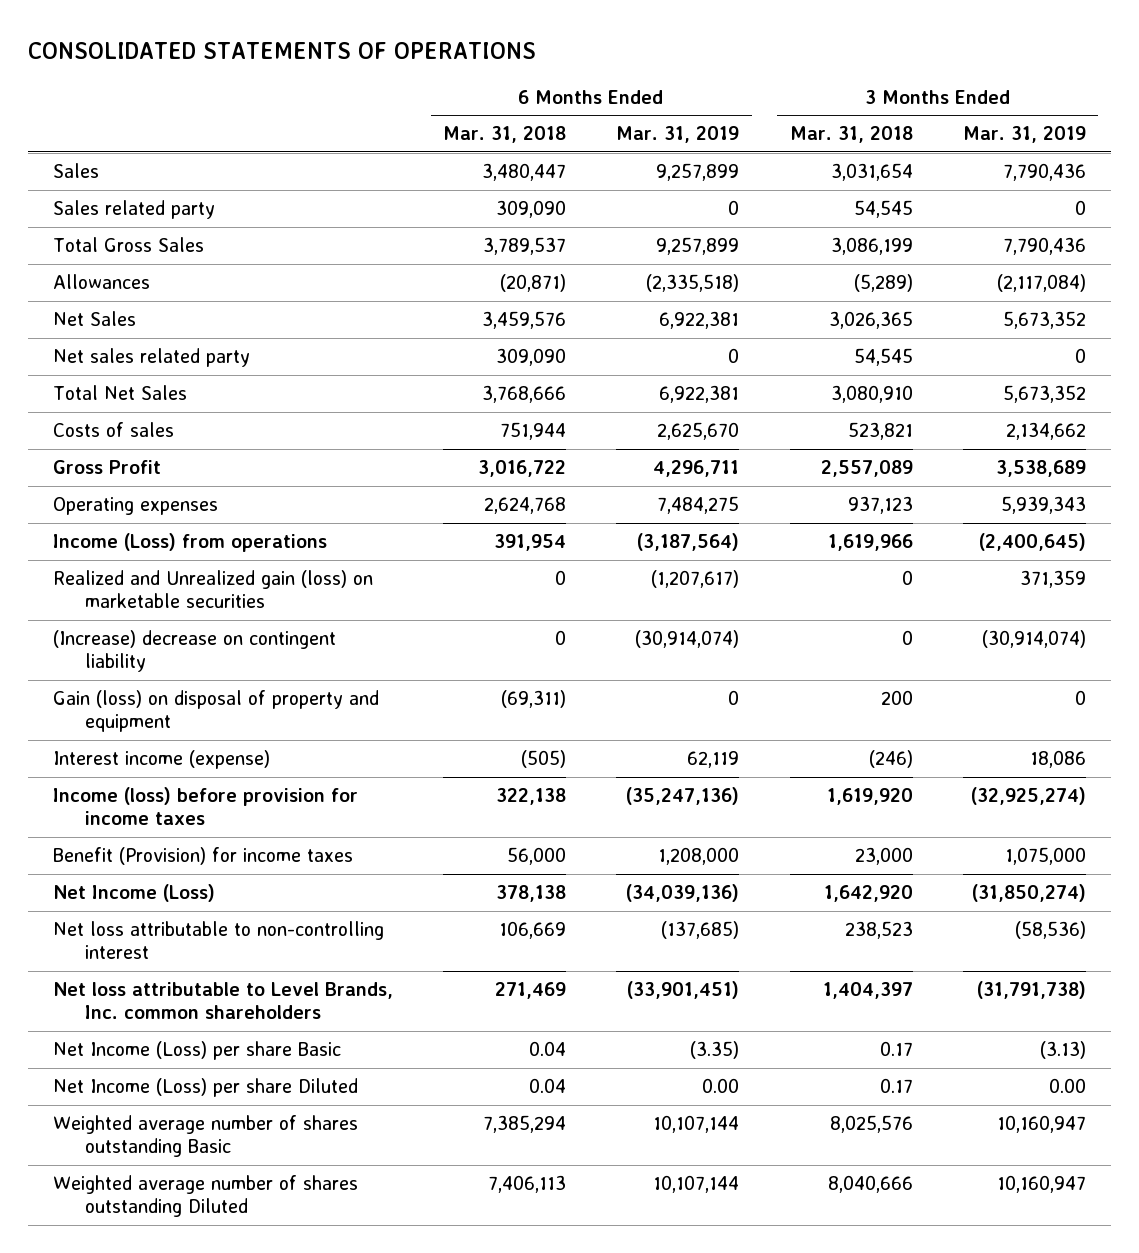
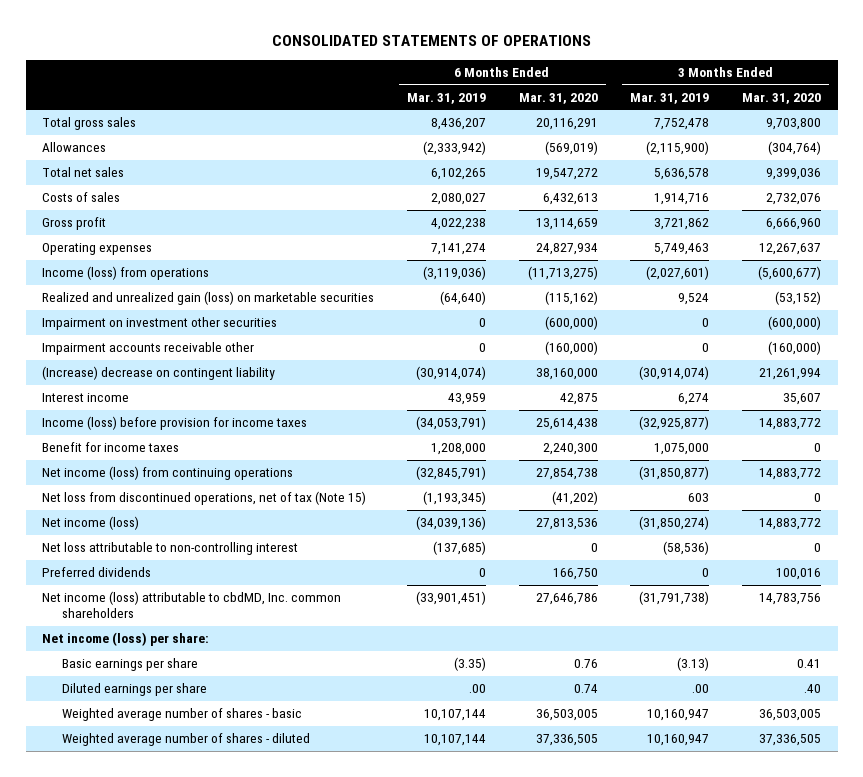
- | 6 Months Ended Mar. 31, 2018 | 6 Months Ended Mar. 31, 2019 | 3 Months Ended Mar. 31, 2018 | 3 Months Ended Mar. 31, 2019
+ | 6 Months Ended Mar. 31, 2019 | 6 Months Ended Mar. 31, 2020 | 3 Months Ended Mar. 31, 2019 | 3 Months Ended Mar. 31, 2020
- Sales | 3,480,447 | 9,257,899 | 3,031,654 | 7,790,436
- Sales related party | 309,090 | 0 | 54,545 | 0
- Total Gross Sales | 3,789,537 | 9,257,899 | 3,086,199 | 7,790,436
- Allowances | (20,871) | (2,335,518) | (5,289) | (2,117,084)
- Net Sales | 3,459,576 | 6,922,381 | 3,026,365 | 5,673,352
- Net sales related party | 309,090 | 0 | 54,545 | 0
- Total Net Sales | 3,768,666 | 6,922,381 | 3,080,910 | 5,673,352
- Costs of sales | 751,944 | 2,625,670 | 523,821 | 2,134,662
- Gross Profit | 3,016,722 | 4,296,711 | 2,557,089 | 3,538,689
- Operating expenses | 2,624,768 | 7,484,275 | 937,123 | 5,939,343
- Income (Loss) from operations | 391,954 | (3,187,564) | 1,619,966 | (2,400,645)
- Realized and Unrealized gain (loss) on marketable securities | 0 | (1,207,617) | 0 | 371,359
+ Total gross sales | 8,436,207 | 20,116,291 | 7,752,478 | 9,703,800
+ Allowances | (2,333,942) | (569,019) | (2,115,900) | (304,764)
+ Total net sales | 6,102,265 | 19,547,272 | 5,636,578 | 9,399,036
+ Costs of sales | 2,080,027 | 6,432,613 | 1,914,716 | 2,732,076
+ Gross profit | 4,022,238 | 13,114,659 | 3,721,862 | 6,666,960
+ Operating expenses | 7,141,274 | 24,827,934 | 5,749,463 | 12,267,637
+ Income (loss) from operations | (3,119,036) | (11,713,275) | (2,027,601) | (5,600,677)
+ Realized and unrealized gain (loss) on marketable securities | (64,640) | (115,162) | 9,524 | (53,152)
+ Impairment on investment other securities | 0 | (600,000) | 0 | (600,000)
+ Impairment accounts receivable other | 0 | (160,000) | 0 | (160,000)
- Gain (loss) on disposal of property and equipment | (69,311) | 0 | 200 | 0
- Interest income (expense) | (505) | 62,119 | (246) | 18,086
- Income (loss) before provision for income taxes | 322,138 | (35,247,136) | 1,619,920 | (32,925,274)
- Benefit (Provision) for income taxes | 56,000 | 1,208,000 | 23,000 | 1,075,000
- Net Income (Loss) | 378,138 | (34,039,136) | 1,642,920 | (31,850,274)
+ Interest income | 43,959 | 42,875 | 6,274 | 35,607
+ Income (loss) before provision for income taxes | (34,053,791) | 25,614,438 | (32,925,877) | 14,883,772
+ Benefit for income taxes | 1,208,000 | 2,240,300 | 1,075,000 | 0
+ Net income (loss) from continuing operations | (32,845,791) | 27,854,738 | (31,850,877) | 14,883,772
+ Net loss from discontinued operations, net of tax (Note 15) | (1,193,345) | (41,202) | 603 | 0
+ Net income (loss) | (34,039,136) | 27,813,536 | (31,850,274) | 14,883,772
- Net loss attributable to Level Brands, Inc. common shareholders | 271,469 | (33,901,451) | 1,404,397 | (31,791,738)
- Net Income (Loss) per share Basic | 0.04 | (3.35) | 0.17 | (3.13)
- Net Income (Loss) per share Diluted | 0.04 | 0.00 | 0.17 | 0.00
- Weighted average number of shares outstanding Basic | 7,385,294 | 10,107,144 | 8,025,576 | 10,160,947
- Weighted average number of shares outstanding Diluted | 7,406,113 | 10,107,144 | 8,040,666 | 10,160,947
+ Preferred dividends | 0 | 166,750 | 0 | 100,016
+ Net income (loss) attributable to cbdMD, Inc. common shareholders | (33,901,451) | 27,646,786 | (31,791,738) | 14,783,756
+ Net income (loss) per share:
+ Basic earnings per share | (3.35) | 0.76 | (3.13) | 0.41
+ Diluted earnings per share | .00 | 0.74 | .00 | .40
+ Weighted average number of shares - basic | 10,107,144 | 36,503,005 | 10,160,947 | 36,503,005
+ Weighted average number of shares - diluted | 10,107,144 | 37,336,505 | 10,160,947 | 37,336,505

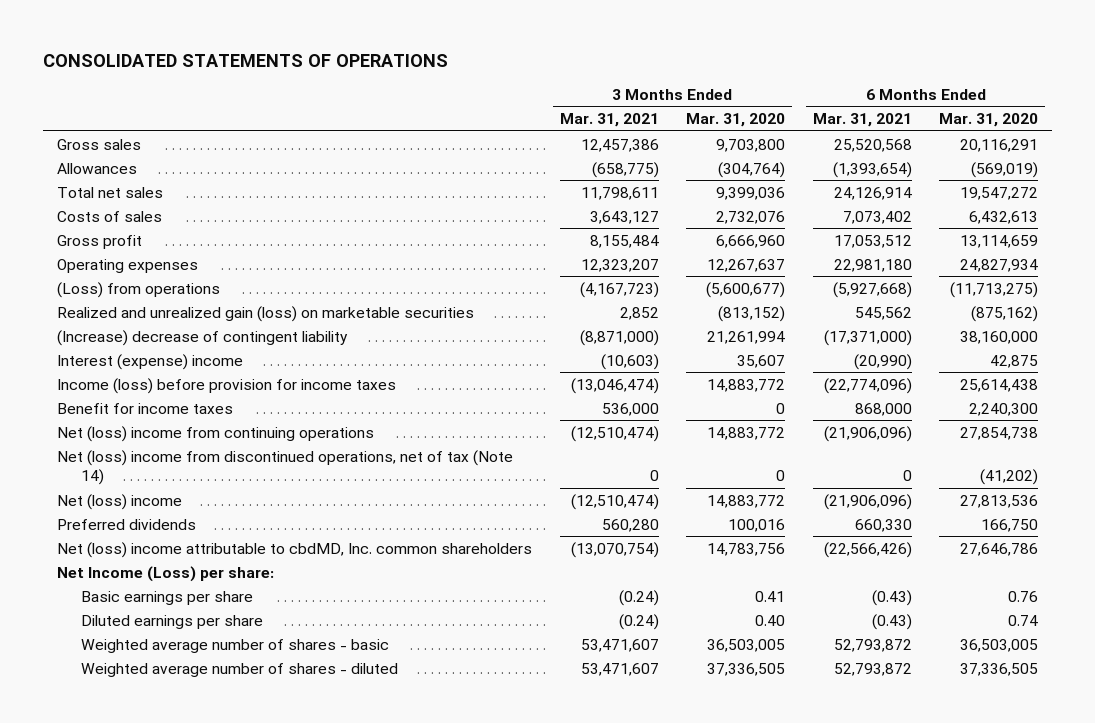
- | 6 Months Ended Mar. 31, 2019 | 6 Months Ended Mar. 31, 2020 | 3 Months Ended Mar. 31, 2019 | 3 Months Ended Mar. 31, 2020
+ | 3 Months Ended Mar. 31, 2021 | 3 Months Ended Mar. 31, 2020 | 6 Months Ended Mar. 31, 2021 | 6 Months Ended Mar. 31, 2020
- Total gross sales | 8,436,207 | 20,116,291 | 7,752,478 | 9,703,800
+ Gross sales | 12,457,386 | 9,703,800 | 25,520,568 | 20,116,291
- Income (loss) from operations | (3,119,036) | (11,713,275) | (2,027,601) | (5,600,677)
- Realized and unrealized gain (loss) on marketable securities | (64,640) | (115,162) | 9,524 | (53,152)
- Impairment on investment other securities | 0 | (600,000) | 0 | (600,000)
- Impairment accounts receivable other | 0 | (160,000) | 0 | (160,000)
- (Increase) decrease on contingent liability | (30,914,074) | 38,160,000 | (30,914,074) | 21,261,994
- Interest income | 43,959 | 42,875 | 6,274 | 35,607
+ (Loss) from operations | (4,167,723) | (5,600,677) | (5,927,668) | (11,713,275)
+ Realized and unrealized gain (loss) on marketable securities | 2,852 | (813,152) | 545,562 | (875,162)
+ (Increase) decrease of contingent liability | (8,871,000) | 21,261,994 | (17,371,000) | 38,160,000
+ Interest (expense) income | (10,603) | 35,607 | (20,990) | 42,875
- Net income (loss) from continuing operations | (32,845,791) | 27,854,738 | (31,850,877) | 14,883,772
- Net loss from discontinued operations, net of tax (Note 15) | (1,193,345) | (41,202) | 603 | 0
- Net income (loss) | (34,039,136) | 27,813,536 | (31,850,274) | 14,883,772
- Net loss attributable to non-controlling interest | (137,685) | 0 | (58,536) | 0
+ Net (loss) income from continuing operations | (12,510,474) | 14,883,772 | (21,906,096) | 27,854,738
+ Net (loss) income from discontinued operations, net of tax (Note 14) | 0 | 0 | 0 | (41,202)
+ Net (loss) income | (12,510,474) | 14,883,772 | (21,906,096) | 27,813,536
- Net income (loss) attributable to cbdMD, Inc. common shareholders | (33,901,451) | 27,646,786 | (31,791,738) | 14,783,756
- Net income (loss) per share:
+ Net (loss) income attributable to cbdMD, Inc. common shareholders | (13,070,754) | 14,783,756 | (22,566,426) | 27,646,786
+ Net Income (Loss) per share:
- Diluted earnings per share | .00 | 0.74 | .00 | .40
+ Diluted earnings per share | (0.24) | 0.40 | (0.43) | 0.74

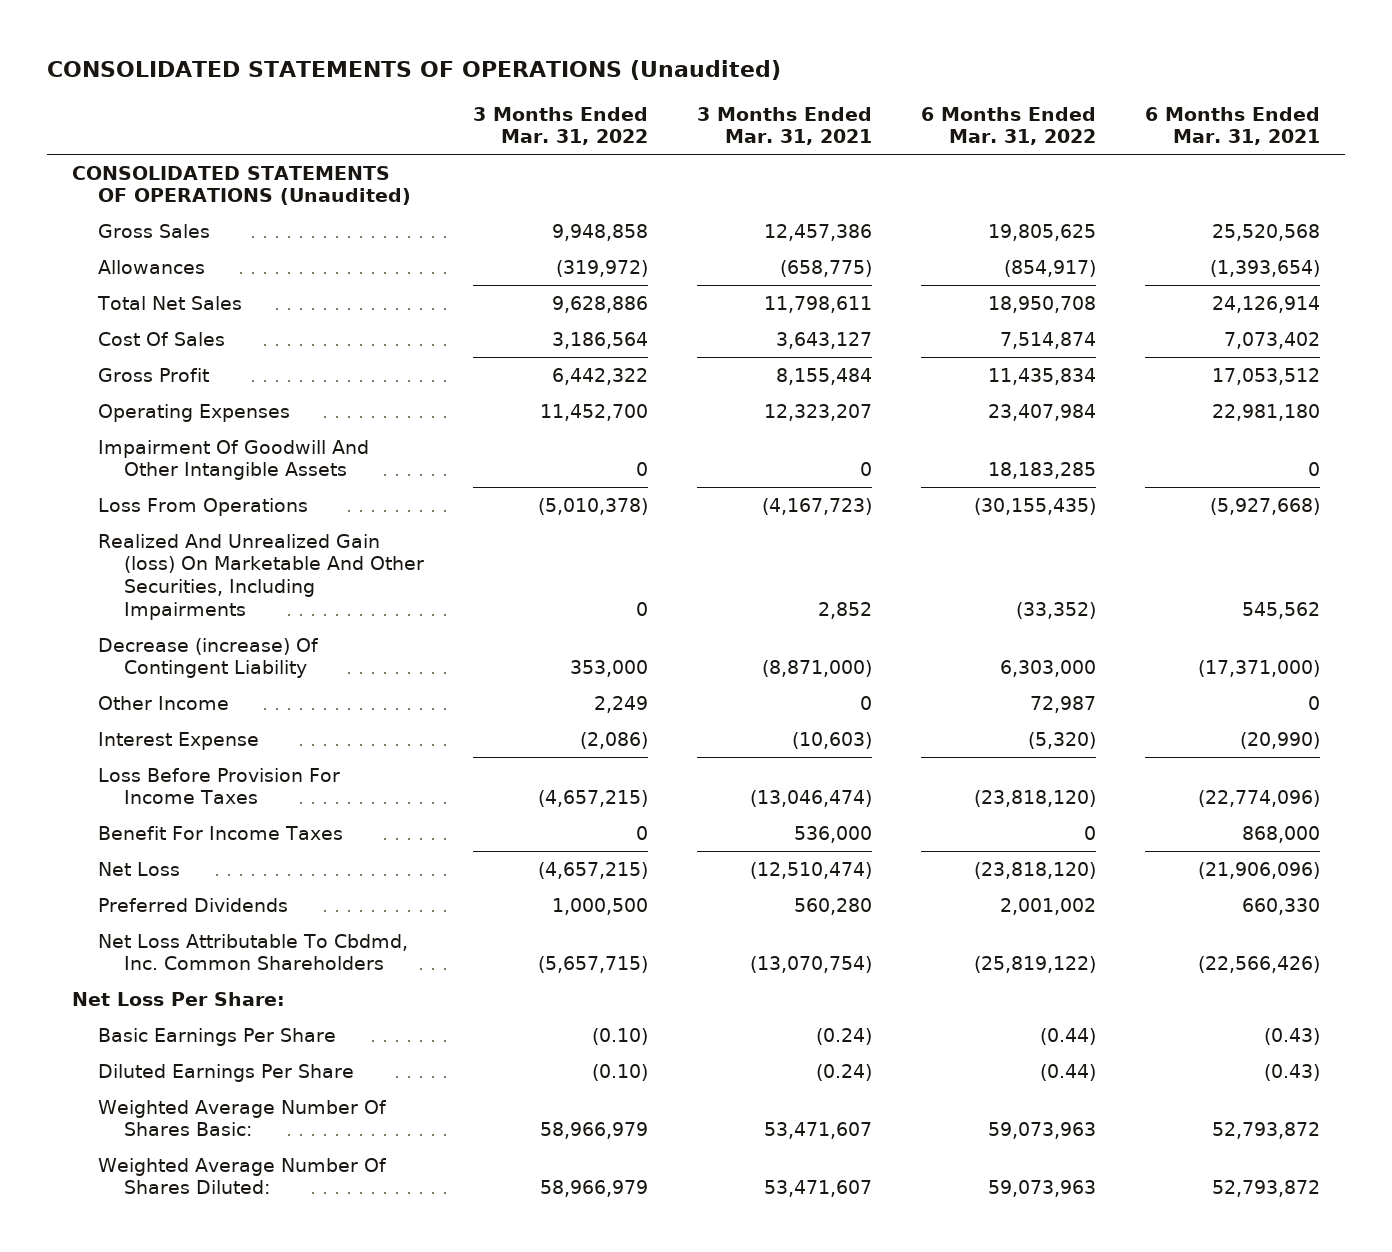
- CONSOLIDATED STATEMENTS OF OPERATIONS
+ CONSOLIDATED STATEMENTS OF OPERATIONS (Unaudited)
- | 3 Months Ended Mar. 31, 2021 | 3 Months Ended Mar. 31, 2020 | 6 Months Ended Mar. 31, 2021 | 6 Months Ended Mar. 31, 2020
+ | 3 Months Ended Mar. 31, 2022 | 3 Months Ended Mar. 31, 2021 | 6 Months Ended Mar. 31, 2022 | 6 Months Ended Mar. 31, 2021
- Gross sales | 12,457,386 | 9,703,800 | 25,520,568 | 20,116,291
+ CONSOLIDATED STATEMENTS OF OPERATIONS (Unaudited)
+ Gross Sales | 9,948,858 | 12,457,386 | 19,805,625 | 25,520,568
- Total net sales | 11,798,611 | 9,399,036 | 24,126,914 | 19,547,272
- Costs of sales | 3,643,127 | 2,732,076 | 7,073,402 | 6,432,613
- Gross profit | 8,155,484 | 6,666,960 | 17,053,512 | 13,114,659
- Operating expenses | 12,323,207 | 12,267,637 | 22,981,180 | 24,827,934
- (Loss) from operations | (4,167,723) | (5,600,677) | (5,927,668) | (11,713,275)
- Realized and unrealized gain (loss) on marketable securities | 2,852 | (813,152) | 545,562 | (875,162)
- (Increase) decrease of contingent liability | (8,871,000) | 21,261,994 | (17,371,000) | 38,160,000
- Interest (expense) income | (10,603) | 35,607 | (20,990) | 42,875
- Income (loss) before provision for income taxes | (13,046,474) | 14,883,772 | (22,774,096) | 25,614,438
- Benefit for income taxes | 536,000 | 0 | 868,000 | 2,240,300
- Net (loss) income from continuing operations | (12,510,474) | 14,883,772 | (21,906,096) | 27,854,738
- Net (loss) income from discontinued operations, net of tax (Note 14) | 0 | 0 | 0 | (41,202)
- Net (loss) income | (12,510,474) | 14,883,772 | (21,906,096) | 27,813,536
- Preferred dividends | 560,280 | 100,016 | 660,330 | 166,750
- Net (loss) income attributable to cbdMD, Inc. common shareholders | (13,070,754) | 14,783,756 | (22,566,426) | 27,646,786
- Net Income (Loss) per share:
- Basic earnings per share | (0.24) | 0.41 | (0.43) | 0.76
- Diluted earnings per share | (0.24) | 0.40 | (0.43) | 0.74
- Weighted average number of shares - basic | 53,471,607 | 36,503,005 | 52,793,872 | 36,503,005
- Weighted average number of shares - diluted | 53,471,607 | 37,336,505 | 52,793,872 | 37,336,505
+ Total Net Sales | 9,628,886 | 11,798,611 | 18,950,708 | 24,126,914
+ Cost Of Sales | 3,186,564 | 3,643,127 | 7,514,874 | 7,073,402
+ Gross Profit | 6,442,322 | 8,155,484 | 11,435,834 | 17,053,512
+ Operating Expenses | 11,452,700 | 12,323,207 | 23,407,984 | 22,981,180
+ Impairment Of Goodwill And Other Intangible Assets | 0 | 0 | 18,183,285 | 0
+ Loss From Operations | (5,010,378) | (4,167,723) | (30,155,435) | (5,927,668)
+ Realized And Unrealized Gain (loss) On Marketable And Other Securities, Including Impairments | 0 | 2,852 | (33,352) | 545,562
+ Decrease (increase) Of Contingent Liability | 353,000 | (8,871,000) | 6,303,000 | (17,371,000)
+ Other Income | 2,249 | 0 | 72,987 | 0
+ Interest Expense | (2,086) | (10,603) | (5,320) | (20,990)
+ Loss Before Provision For Income Taxes | (4,657,215) | (13,046,474) | (23,818,120) | (22,774,096)
+ Benefit For Income Taxes | 0 | 536,000 | 0 | 868,000
+ Net Loss | (4,657,215) | (12,510,474) | (23,818,120) | (21,906,096)
+ Preferred Dividends | 1,000,500 | 560,280 | 2,001,002 | 660,330
+ Net Loss Attributable To Cbdmd, Inc. Common Shareholders | (5,657,715) | (13,070,754) | (25,819,122) | (22,566,426)
+ Net Loss Per Share:
+ Basic Earnings Per Share | (0.10) | (0.24) | (0.44) | (0.43)
+ Diluted Earnings Per Share | (0.10) | (0.24) | (0.44) | (0.43)
+ Weighted Average Number Of Shares Basic: | 58,966,979 | 53,471,607 | 59,073,963 | 52,793,872
+ Weighted Average Number Of Shares Diluted: | 58,966,979 | 53,471,607 | 59,073,963 | 52,793,872

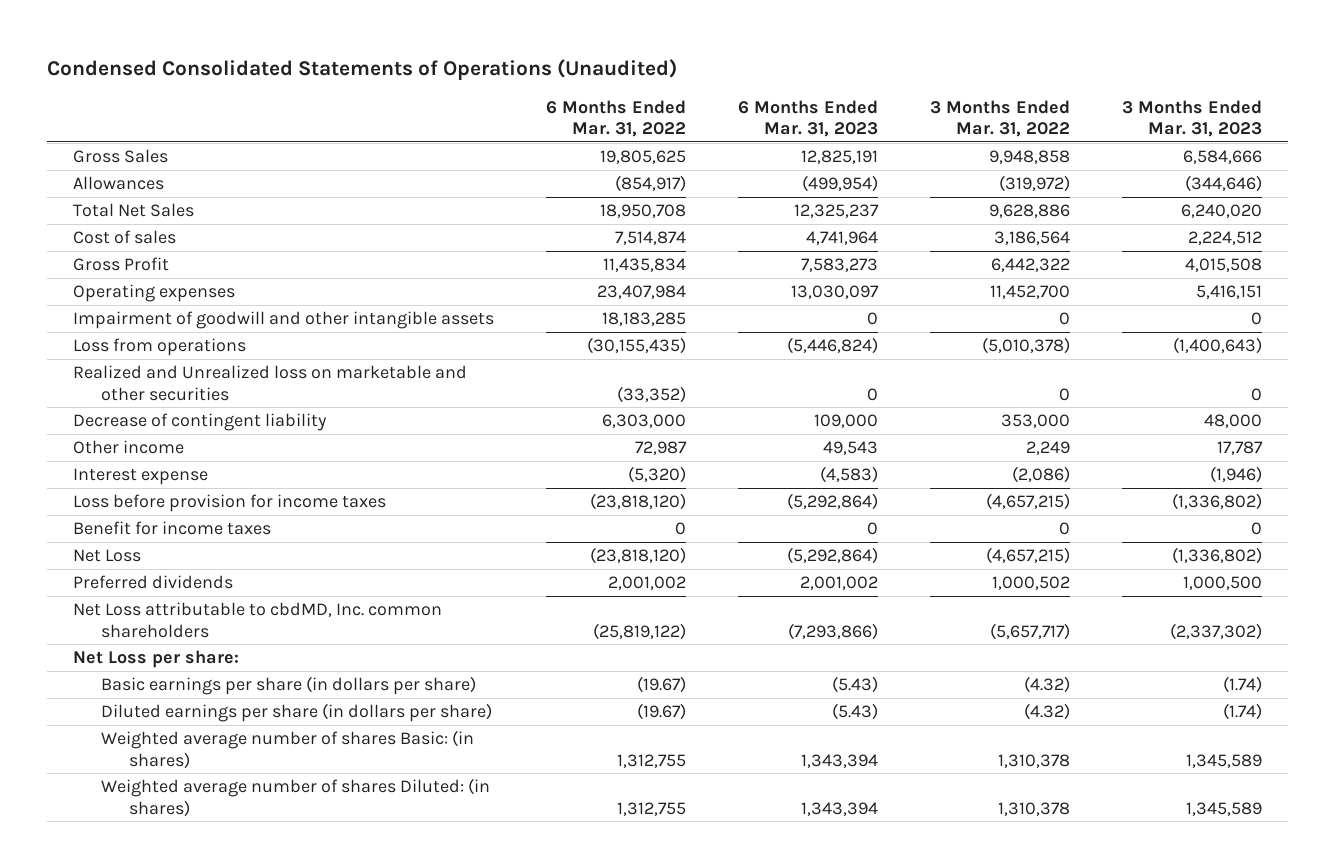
- CONSOLIDATED STATEMENTS OF OPERATIONS (Unaudited)
+ Condensed Consolidated Statements of Operations (Unaudited)
- | 3 Months Ended Mar. 31, 2022 | 3 Months Ended Mar. 31, 2021 | 6 Months Ended Mar. 31, 2022 | 6 Months Ended Mar. 31, 2021
+ | 6 Months Ended Mar. 31, 2022 | 6 Months Ended Mar. 31, 2023 | 3 Months Ended Mar. 31, 2022 | 3 Months Ended Mar. 31, 2023
- CONSOLIDATED STATEMENTS OF OPERATIONS (Unaudited)
- Cost Of Sales | 3,186,564 | 3,643,127 | 7,514,874 | 7,073,402
+ Cost of sales | 7,514,874 | 4,741,964 | 3,186,564 | 2,224,512
- Operating Expenses | 11,452,700 | 12,323,207 | 23,407,984 | 22,981,180
- Impairment Of Goodwill And Other Intangible Assets | 0 | 0 | 18,183,285 | 0
- Loss From Operations | (5,010,378) | (4,167,723) | (30,155,435) | (5,927,668)
- Realized And Unrealized Gain (loss) On Marketable And Other Securities, Including Impairments | 0 | 2,852 | (33,352) | 545,562
- Decrease (increase) Of Contingent Liability | 353,000 | (8,871,000) | 6,303,000 | (17,371,000)
- Other Income | 2,249 | 0 | 72,987 | 0
- Interest Expense | (2,086) | (10,603) | (5,320) | (20,990)
- Loss Before Provision For Income Taxes | (4,657,215) | (13,046,474) | (23,818,120) | (22,774,096)
- Benefit For Income Taxes | 0 | 536,000 | 0 | 868,000
+ Operating expenses | 23,407,984 | 13,030,097 | 11,452,700 | 5,416,151
+ Impairment of goodwill and other intangible assets | 18,183,285 | 0 | 0 | 0
+ Loss from operations | (30,155,435) | (5,446,824) | (5,010,378) | (1,400,643)
+ Realized and Unrealized loss on marketable and other securities | (33,352) | 0 | 0 | 0
+ Decrease of contingent liability | 6,303,000 | 109,000 | 353,000 | 48,000
+ Other income | 72,987 | 49,543 | 2,249 | 17,787
+ Interest expense | (5,320) | (4,583) | (2,086) | (1,946)
+ Loss before provision for income taxes | (23,818,120) | (5,292,864) | (4,657,215) | (1,336,802)
+ Benefit for income taxes | 0 | 0 | 0 | 0
- Preferred Dividends | 1,000,500 | 560,280 | 2,001,002 | 660,330
- Net Loss Attributable To Cbdmd, Inc. Common Shareholders | (5,657,715) | (13,070,754) | (25,819,122) | (22,566,426)
- Net Loss Per Share:
- Basic Earnings Per Share | (0.10) | (0.24) | (0.44) | (0.43)
- Diluted Earnings Per Share | (0.10) | (0.24) | (0.44) | (0.43)
- Weighted Average Number Of Shares Basic: | 58,966,979 | 53,471,607 | 59,073,963 | 52,793,872
- Weighted Average Number Of Shares Diluted: | 58,966,979 | 53,471,607 | 59,073,963 | 52,793,872
+ Preferred dividends | 2,001,002 | 2,001,002 | 1,000,502 | 1,000,500
+ Net Loss attributable to cbdMD, Inc. common shareholders | (25,819,122) | (7,293,866) | (5,657,717) | (2,337,302)
+ Net Loss per share:
+ Basic earnings per share (in dollars per share) | (19.67) | (5.43) | (4.32) | (1.74)
+ Diluted earnings per share (in dollars per share) | (19.67) | (5.43) | (4.32) | (1.74)
+ Weighted average number of shares Basic: (in shares) | 1,312,755 | 1,343,394 | 1,310,378 | 1,345,589
+ Weighted average number of shares Diluted: (in shares) | 1,312,755 | 1,343,394 | 1,310,378 | 1,345,589

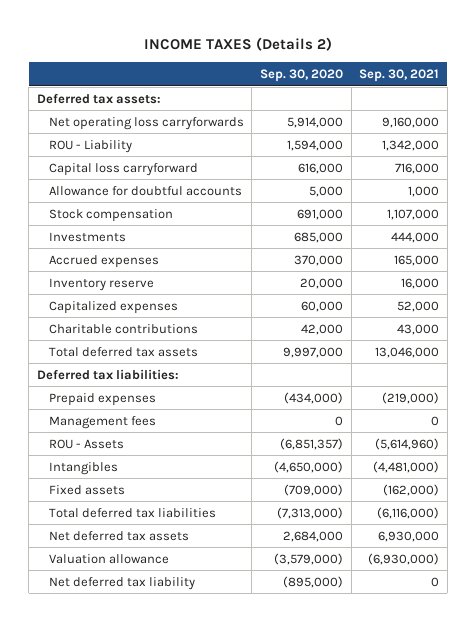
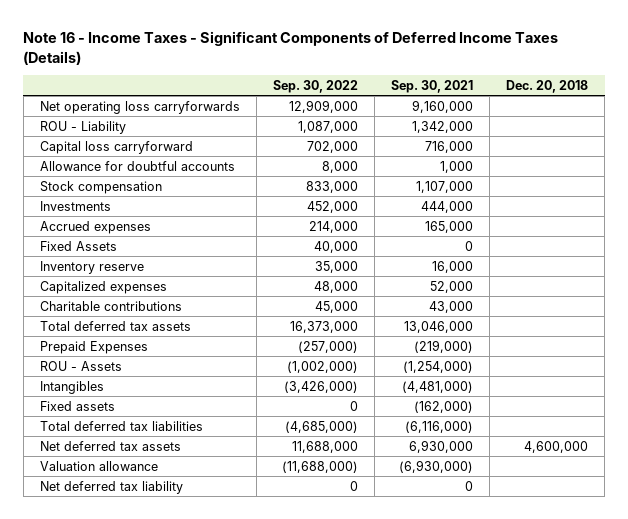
- INCOME TAXES (Details 2)
+ Note 16 - Income Taxes - Significant Components of Deferred Income Taxes (Details)
- | Sep. 30, 2020 | Sep. 30, 2021
+ | Sep. 30, 2022 | Sep. 30, 2021 | Dec. 20, 2018
- Deferred tax assets:
+ Fixed Assets | 40,000 | 0 |
- Deferred tax liabilities:
- Prepaid expenses | (434,000) | (219,000)
- Management fees | 0 | 0
- ROU - Assets | (6,851,357) | (5,614,960)
+ Prepaid Expenses | (257,000) | (219,000) |
+ ROU - Assets | (1,002,000) | (1,254,000) |

